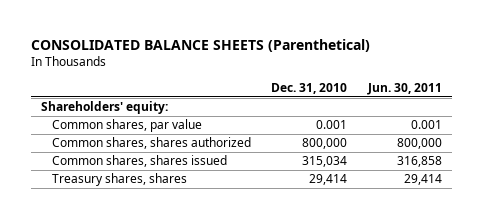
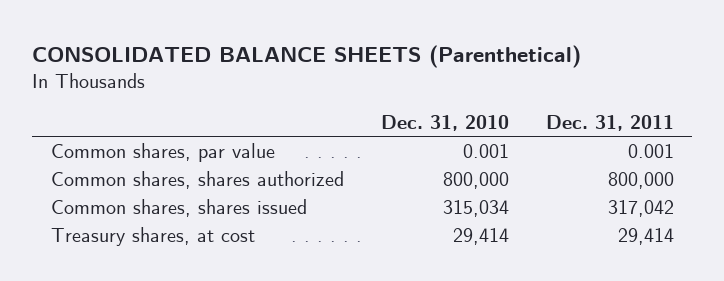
- | Dec. 31, 2010 | Jun. 30, 2011
+ | Dec. 31, 2010 | Dec. 31, 2011
- Shareholders' equity:
- Treasury shares, shares | 29,414 | 29,414
+ Treasury shares, at cost | 29,414 | 29,414

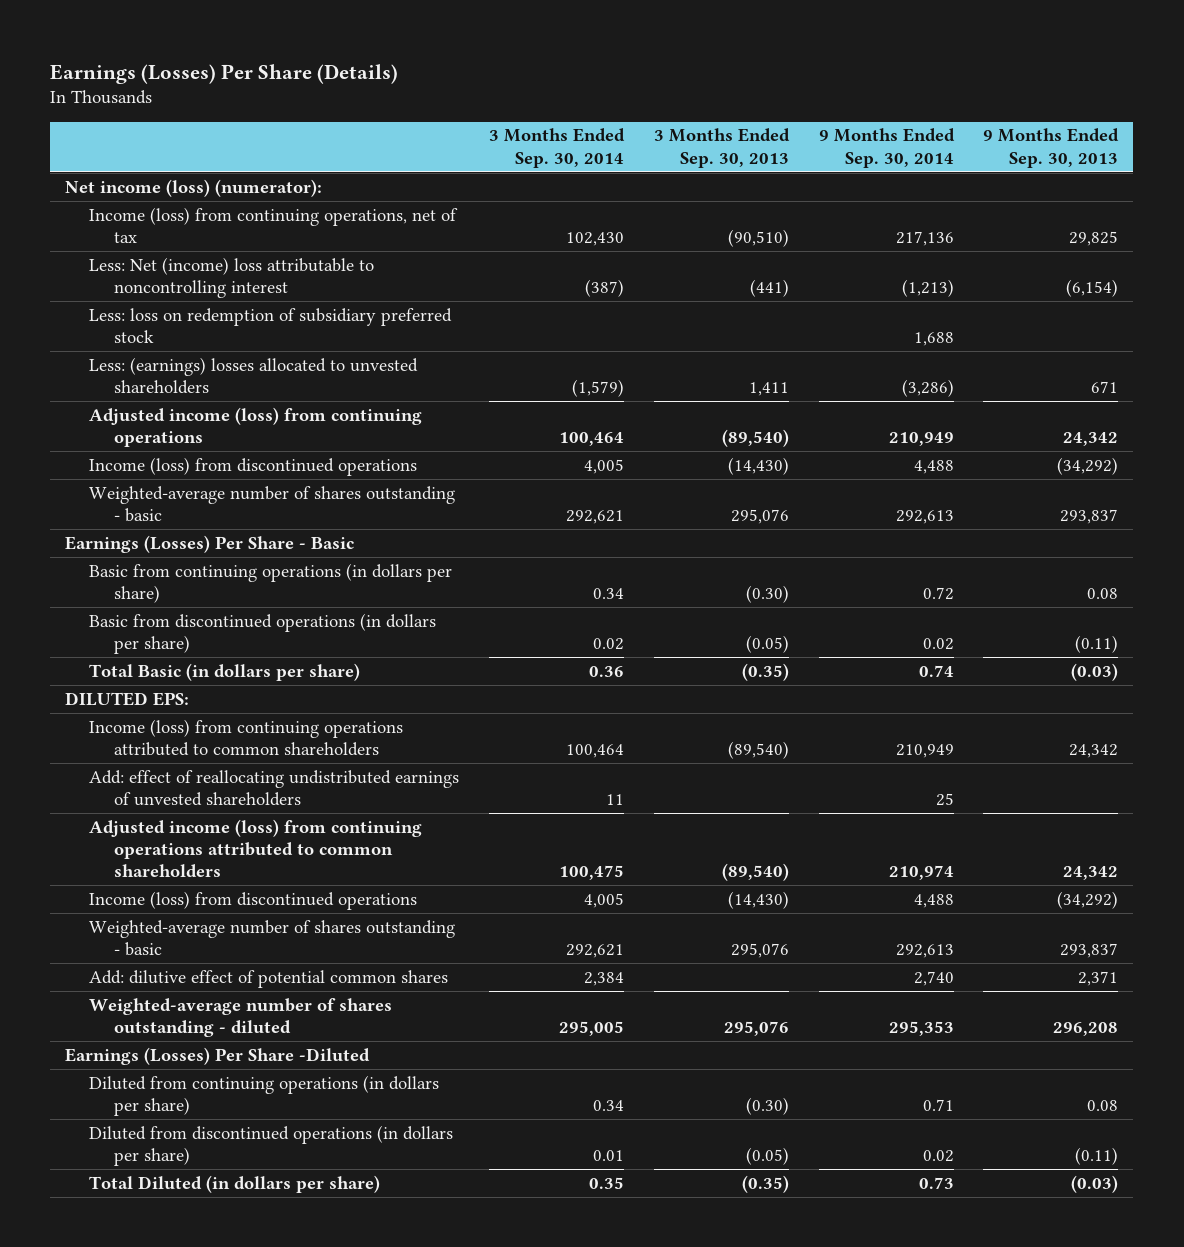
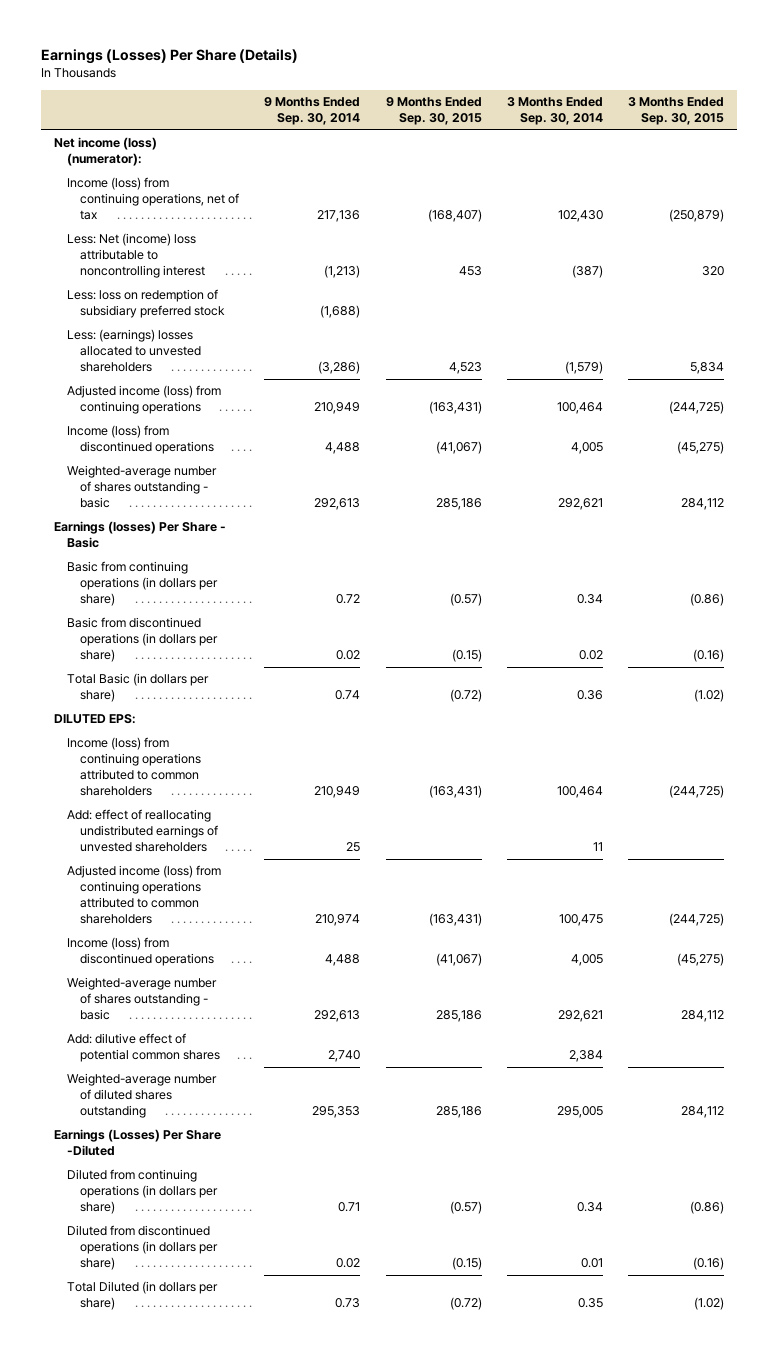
- | 3 Months Ended Sep. 30, 2014 | 3 Months Ended Sep. 30, 2013 | 9 Months Ended Sep. 30, 2014 | 9 Months Ended Sep. 30, 2013
+ | 9 Months Ended Sep. 30, 2014 | 9 Months Ended Sep. 30, 2015 | 3 Months Ended Sep. 30, 2014 | 3 Months Ended Sep. 30, 2015
- Less: loss on redemption of subsidiary preferred stock | | | 1,688 |
+ Less: loss on redemption of subsidiary preferred stock | (1,688) | | |
- Earnings (Losses) Per Share - Basic
+ Earnings (losses) Per Share - Basic
- Weighted-average number of shares outstanding - diluted | 295,005 | 295,076 | 295,353 | 296,208
+ Weighted-average number of diluted shares outstanding | 295,353 | 285,186 | 295,005 | 284,112

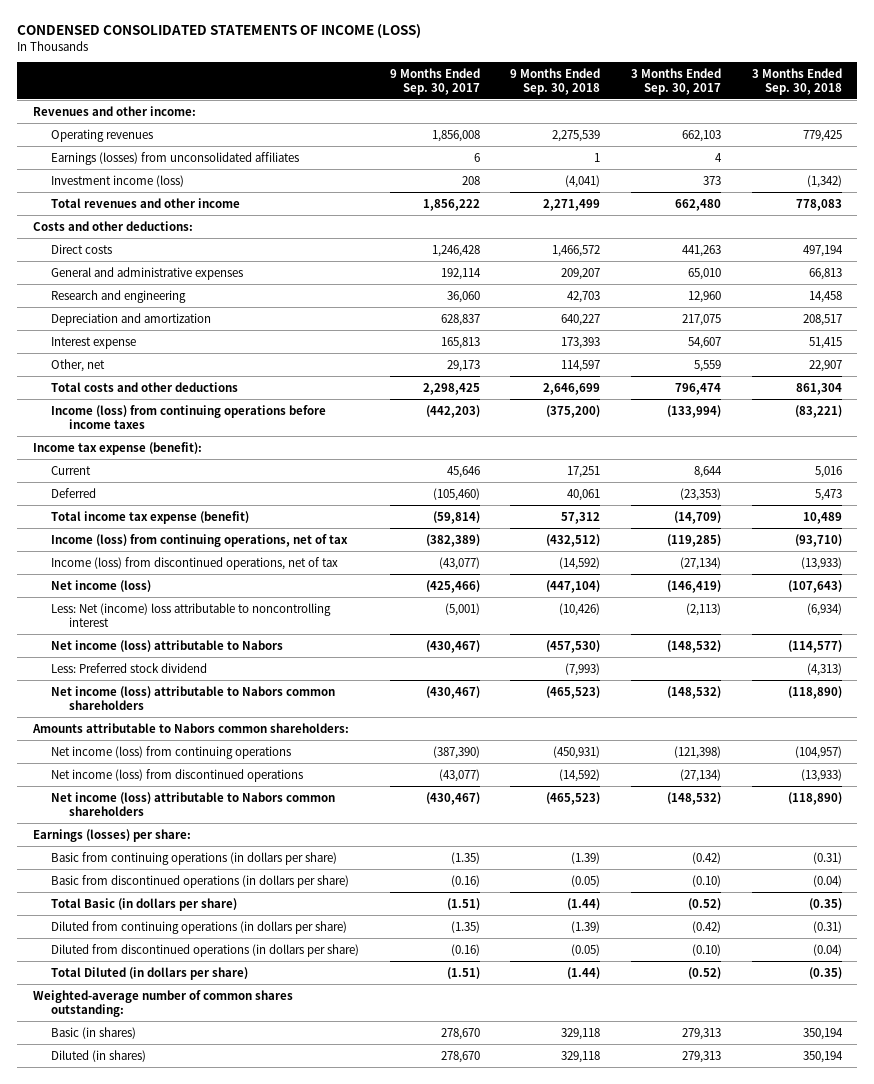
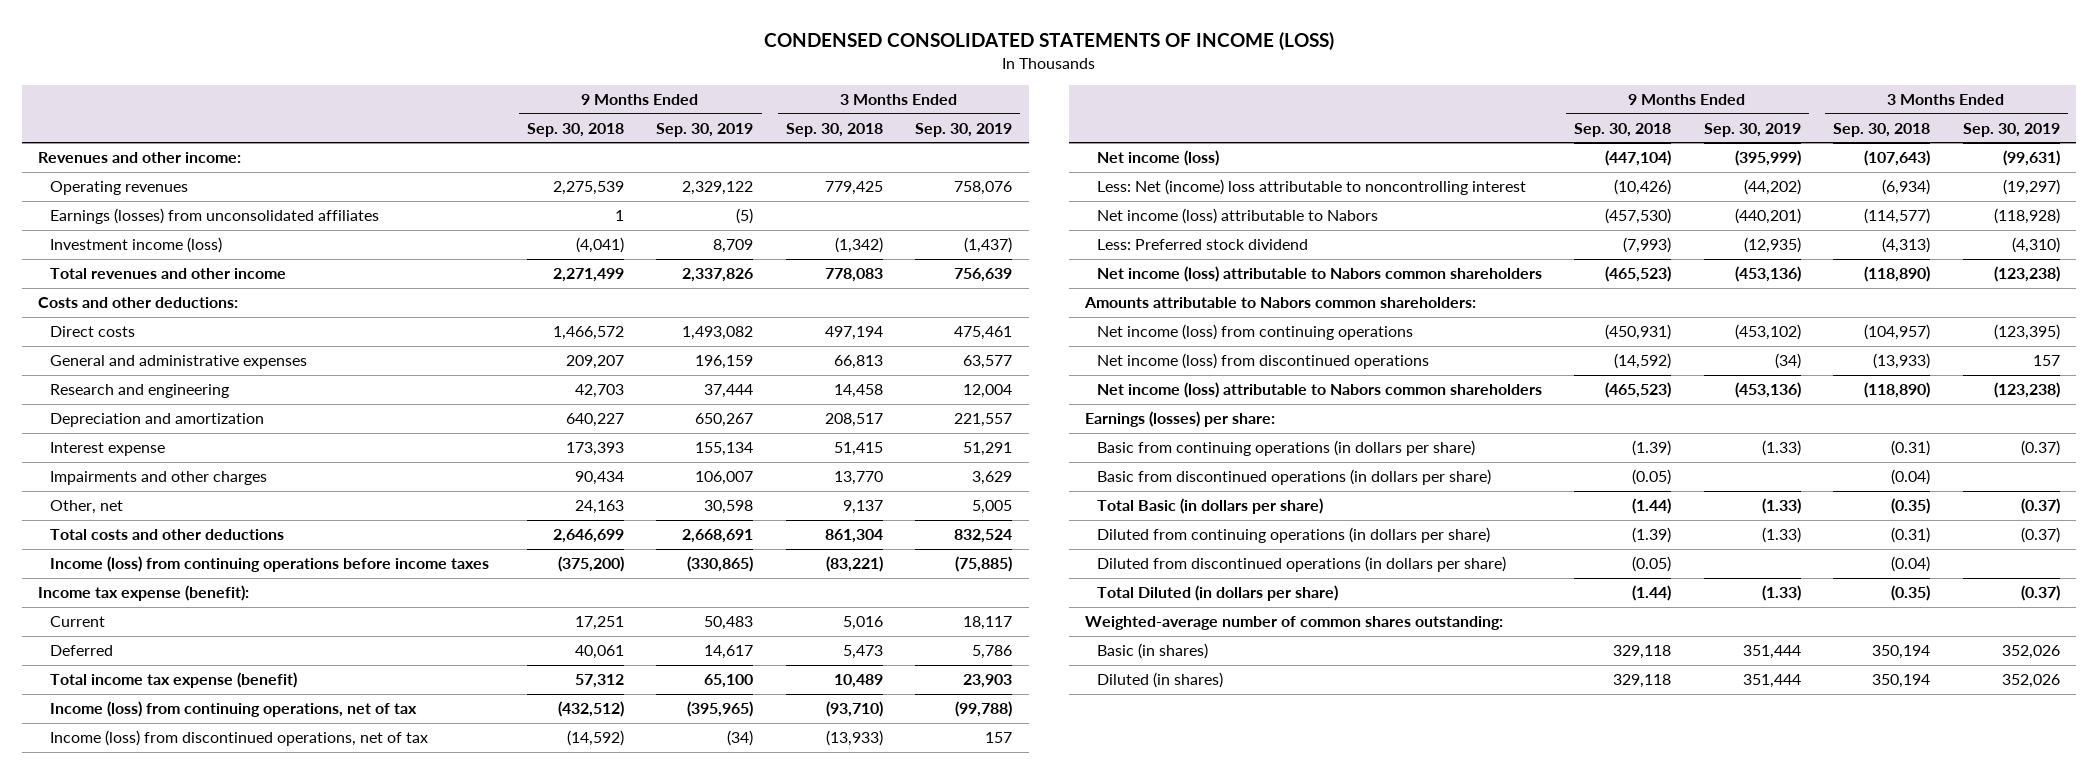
- | 9 Months Ended Sep. 30, 2017 | 9 Months Ended Sep. 30, 2018 | 3 Months Ended Sep. 30, 2017 | 3 Months Ended Sep. 30, 2018
+ | 9 Months Ended Sep. 30, 2018 | 9 Months Ended Sep. 30, 2019 | 3 Months Ended Sep. 30, 2018 | 3 Months Ended Sep. 30, 2019
- Other, net | 29,173 | 114,597 | 5,559 | 22,907
+ Impairments and other charges | 90,434 | 106,007 | 13,770 | 3,629
+ Other, net | 24,163 | 30,598 | 9,137 | 5,005

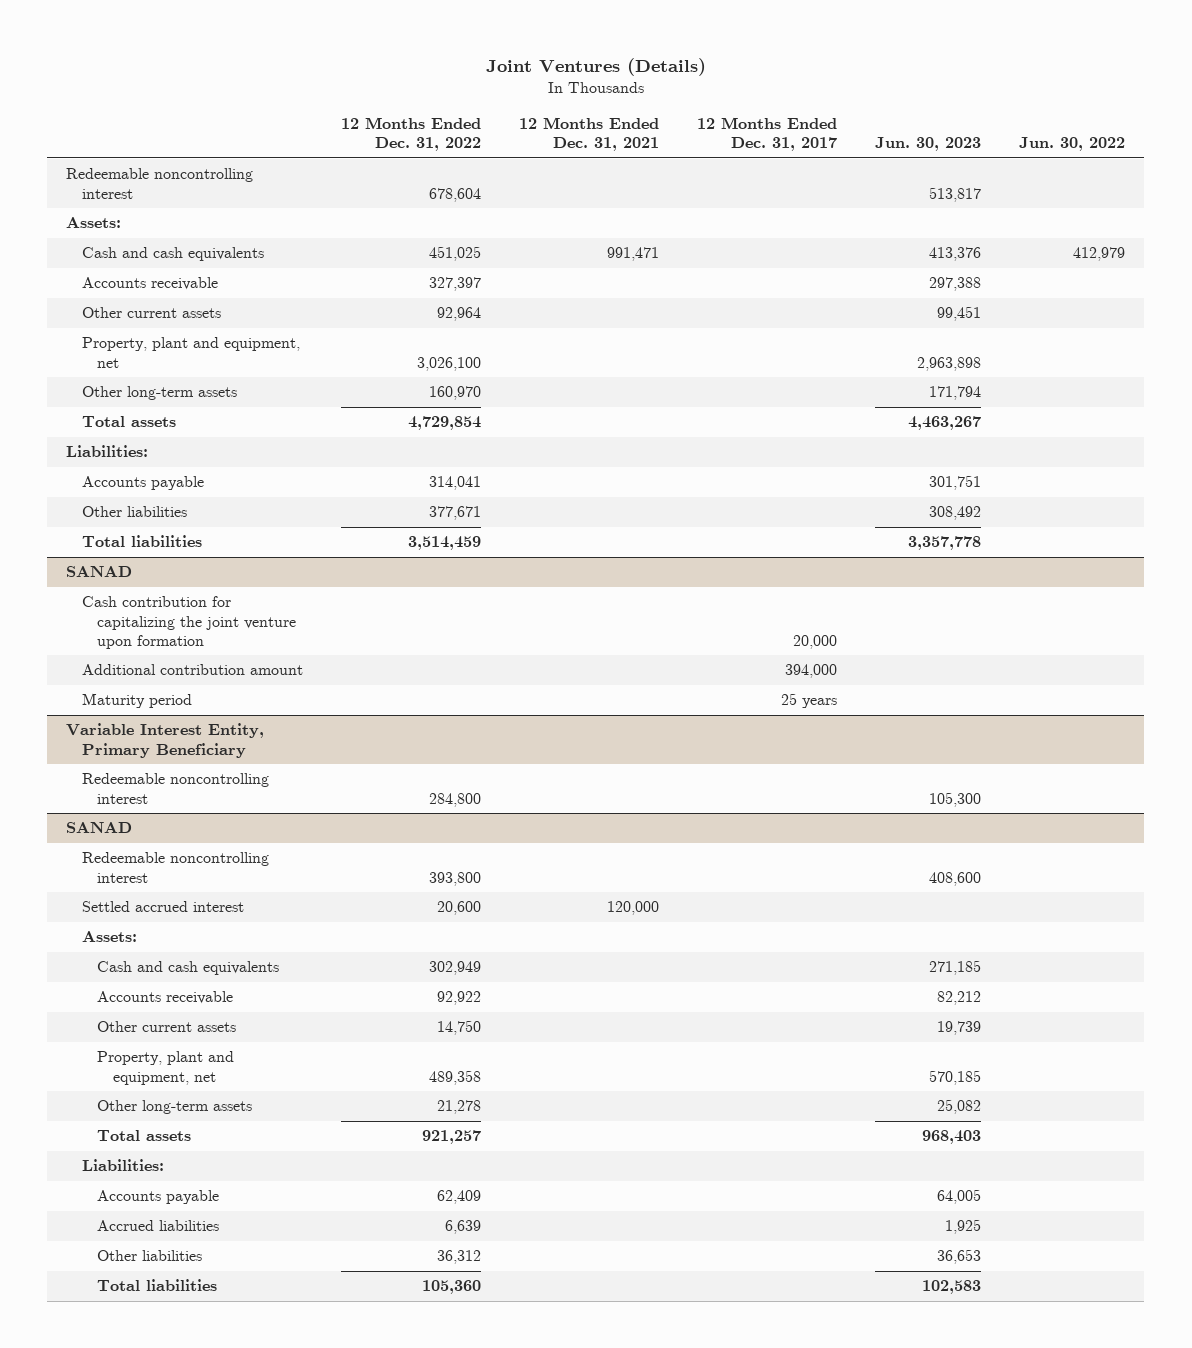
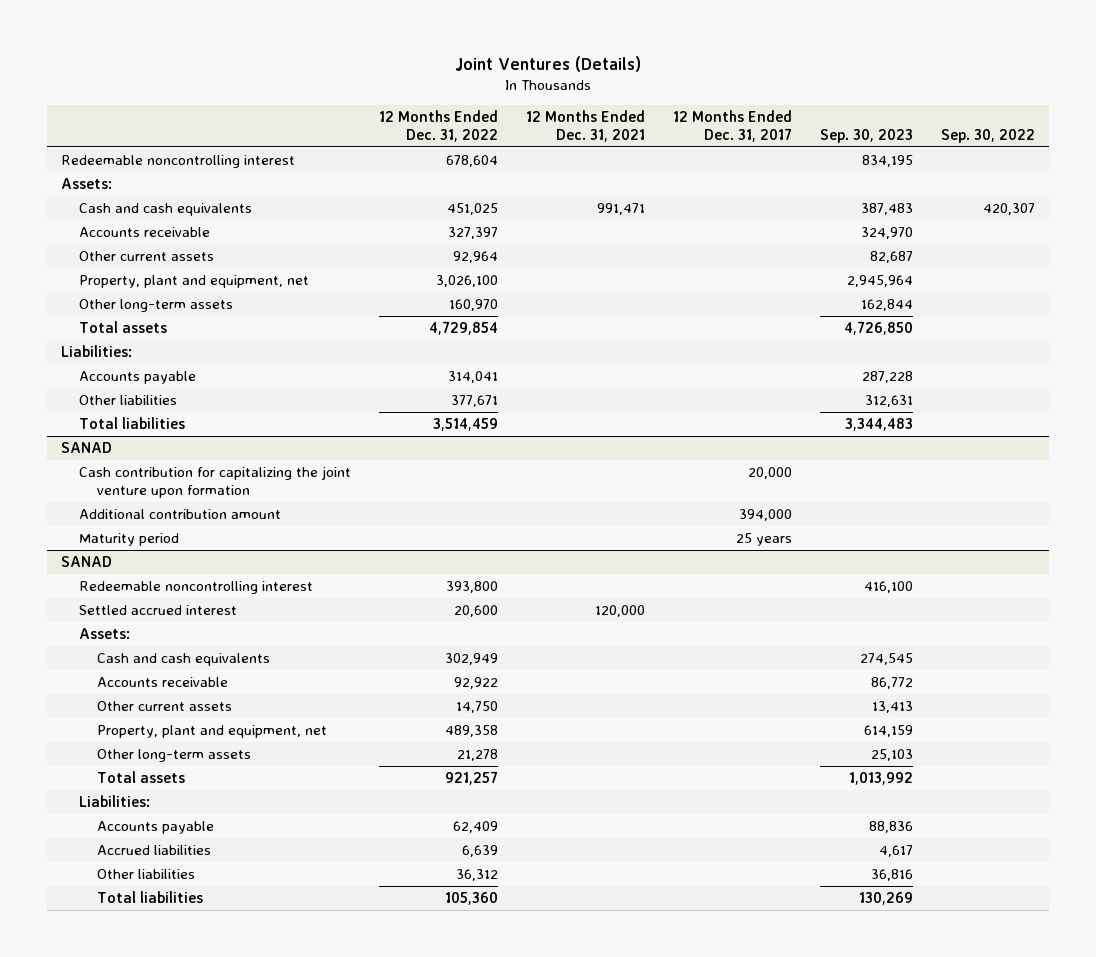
- | 12 Months Ended Dec. 31, 2022 | 12 Months Ended Dec. 31, 2021 | 12 Months Ended Dec. 31, 2017 | Jun. 30, 2023 | Jun. 30, 2022
+ | 12 Months Ended Dec. 31, 2022 | 12 Months Ended Dec. 31, 2021 | 12 Months Ended Dec. 31, 2017 | Sep. 30, 2023 | Sep. 30, 2022
- Variable Interest Entity, Primary Beneficiary
- Redeemable noncontrolling interest | 284,800 | | | 105,300 |

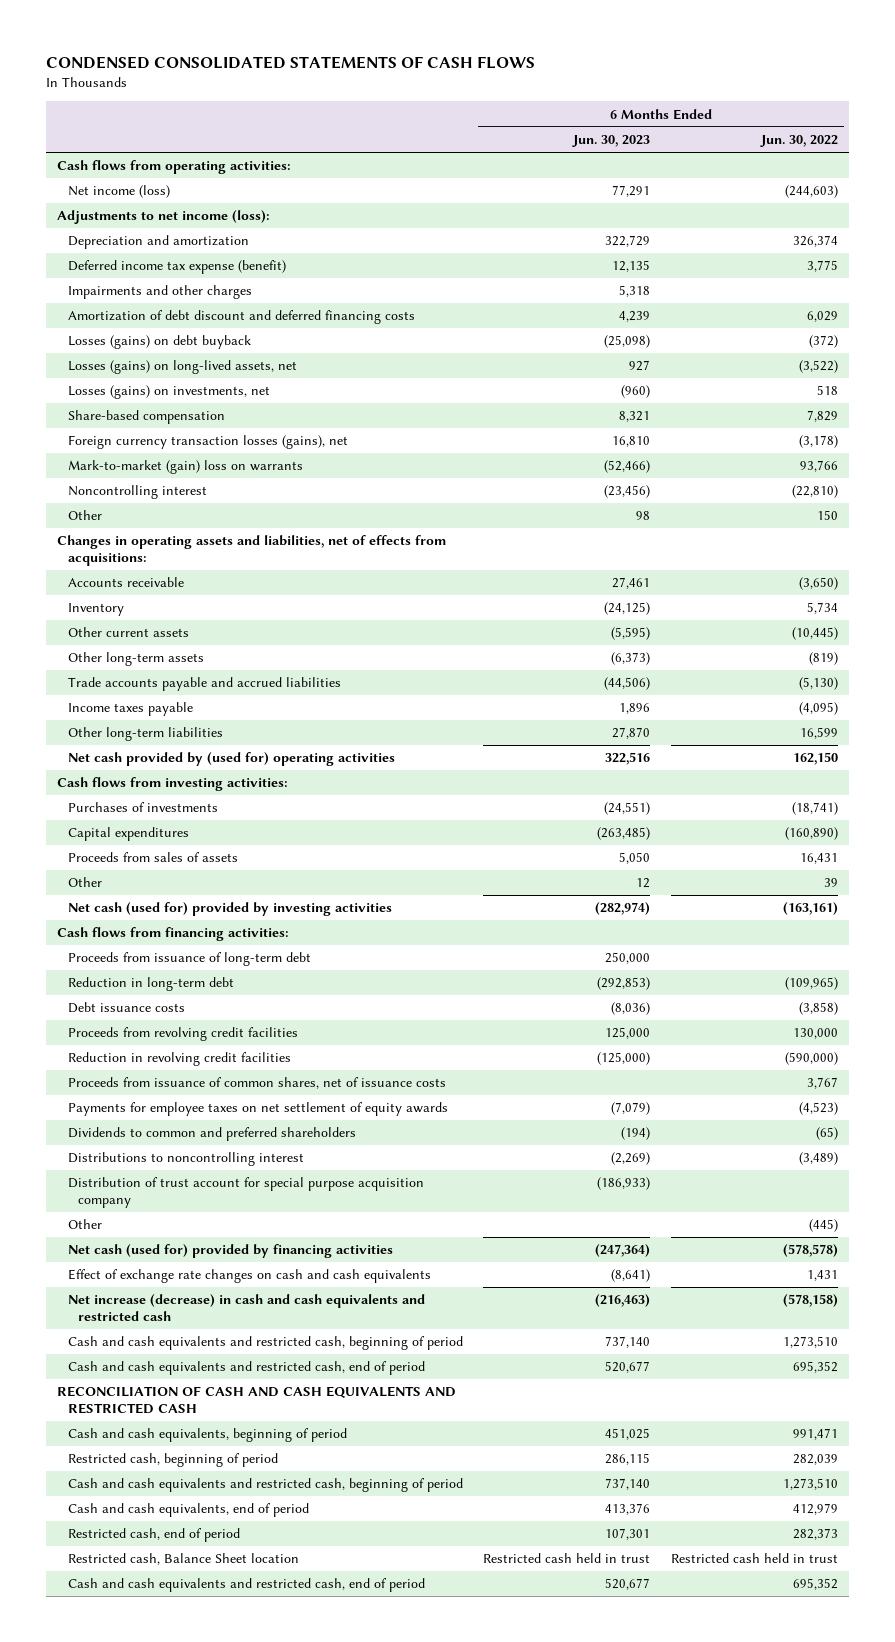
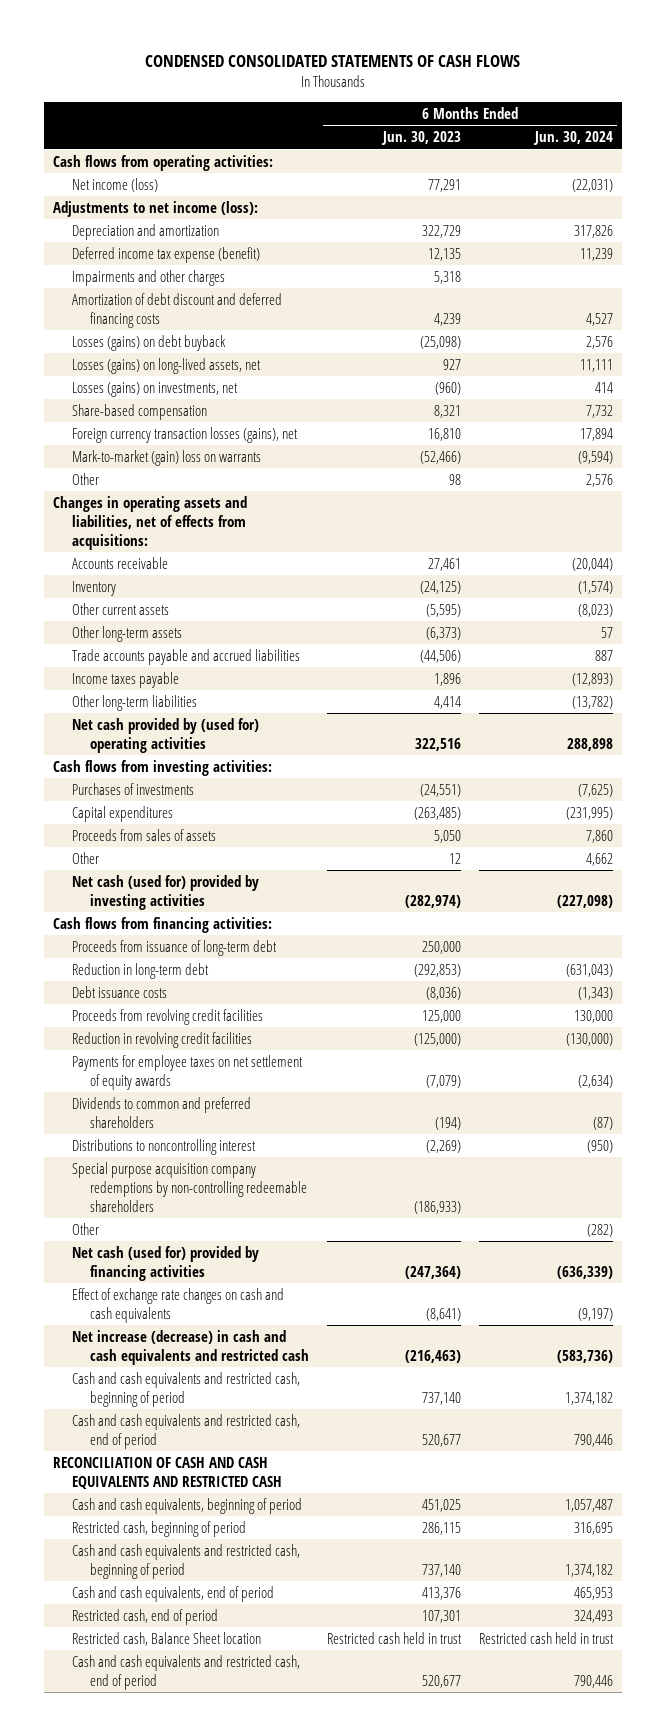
- | 6 Months Ended Jun. 30, 2023 | 6 Months Ended Jun. 30, 2022
+ | 6 Months Ended Jun. 30, 2023 | 6 Months Ended Jun. 30, 2024
- Noncontrolling interest | (23,456) | (22,810)
- Other long-term liabilities | 27,870 | 16,599
+ Other long-term liabilities | 4,414 | (13,782)
- Proceeds from issuance of common shares, net of issuance costs | | 3,767
- Distribution of trust account for special purpose acquisition company | (186,933) |
+ Special purpose acquisition company redemptions by non-controlling redeemable shareholders | (186,933) |

